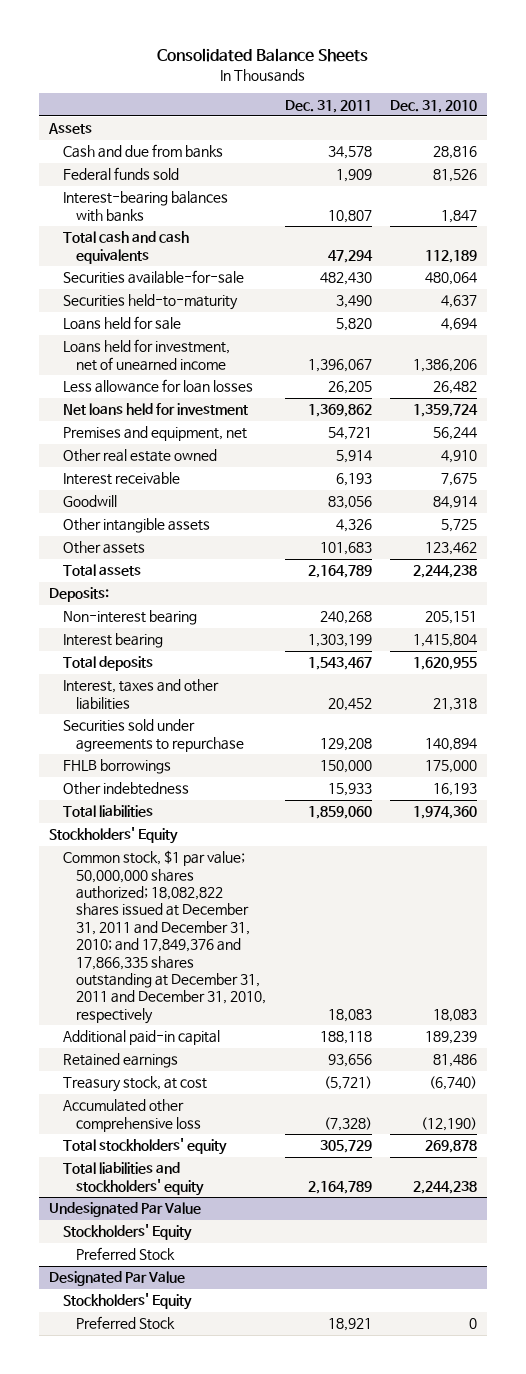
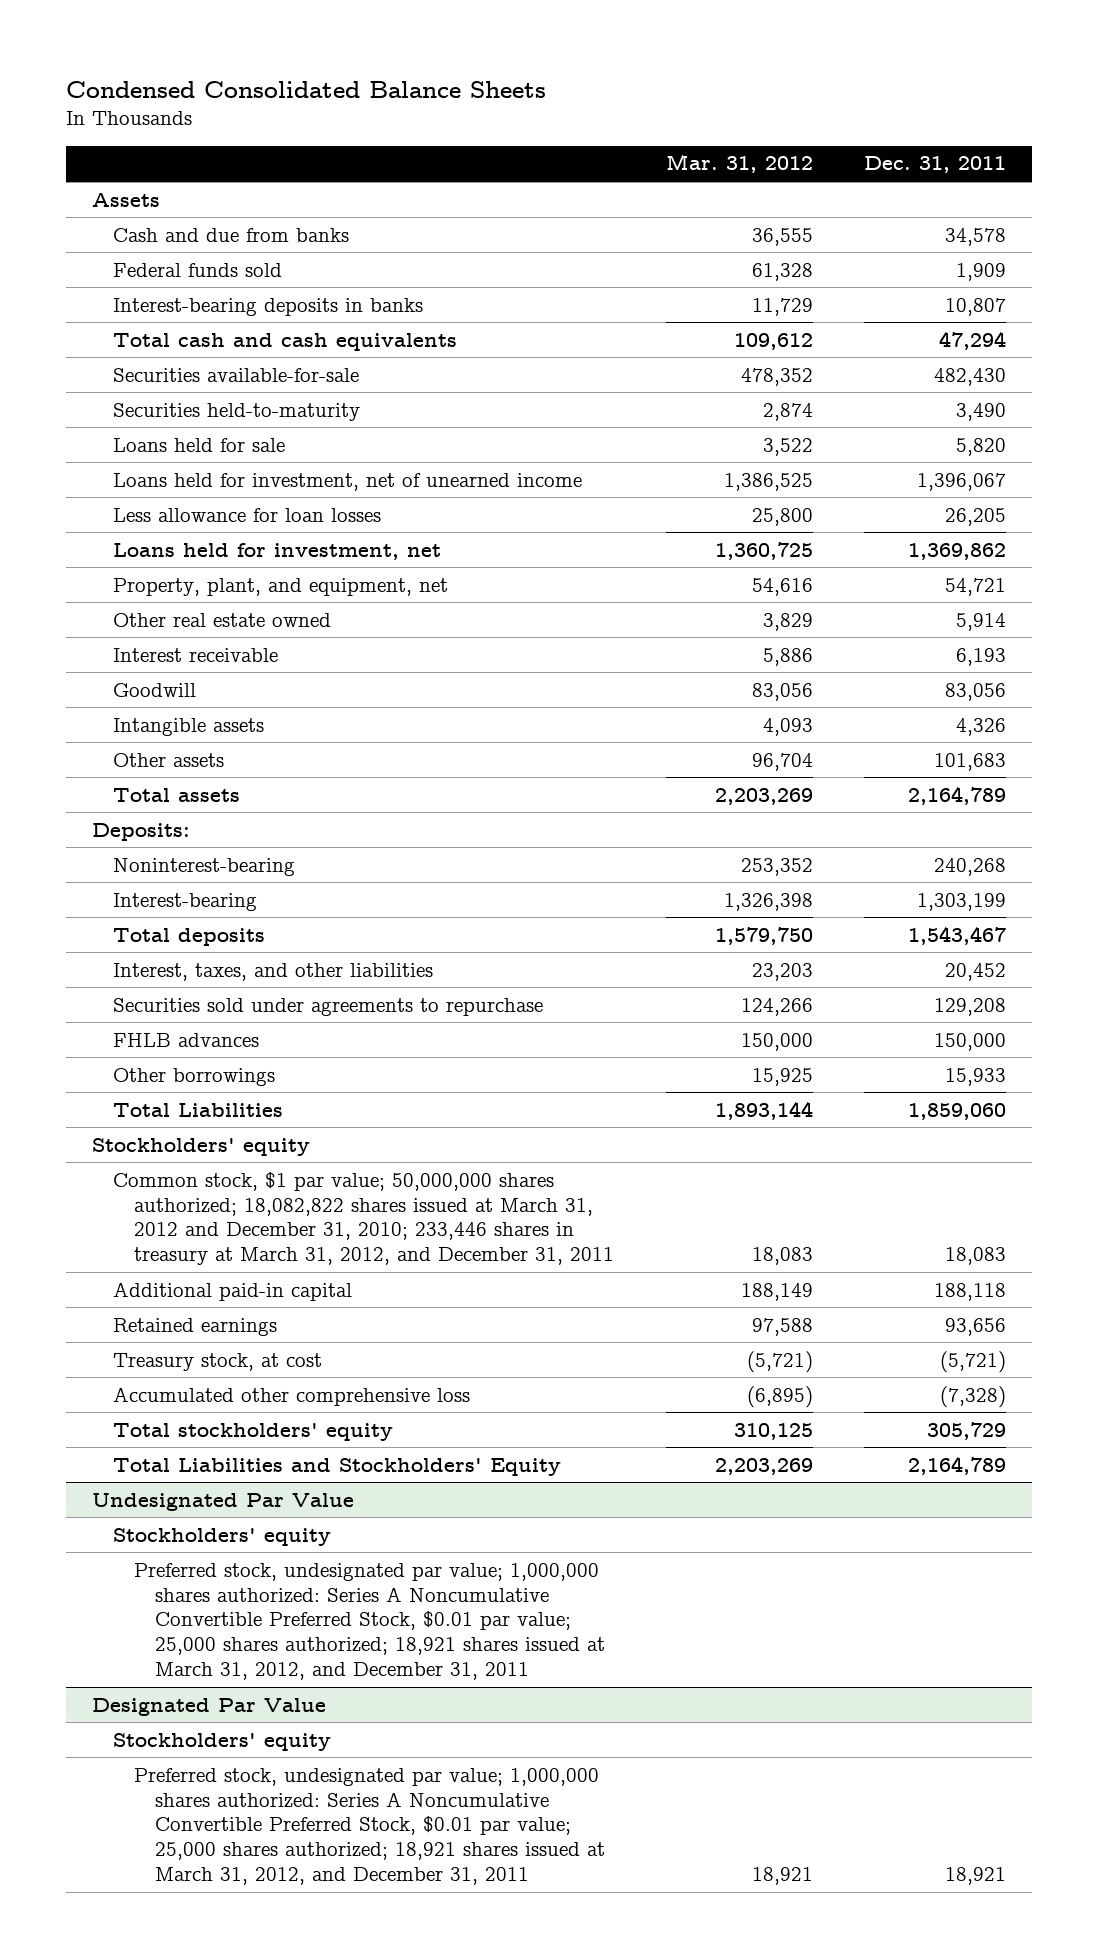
- Consolidated Balance Sheets
+ Condensed Consolidated Balance Sheets
- | Dec. 31, 2011 | Dec. 31, 2010
+ | Mar. 31, 2012 | Dec. 31, 2011
- Interest-bearing balances with banks | 10,807 | 1,847
+ Interest-bearing deposits in banks | 11,729 | 10,807
- Net loans held for investment | 1,369,862 | 1,359,724
- Premises and equipment, net | 54,721 | 56,244
+ Loans held for investment, net | 1,360,725 | 1,369,862
+ Property, plant, and equipment, net | 54,616 | 54,721
- Other intangible assets | 4,326 | 5,725
+ Intangible assets | 4,093 | 4,326
- Non-interest bearing | 240,268 | 205,151
- Interest bearing | 1,303,199 | 1,415,804
+ Noninterest-bearing | 253,352 | 240,268
+ Interest-bearing | 1,326,398 | 1,303,199
- Interest, taxes and other liabilities | 20,452 | 21,318
+ Interest, taxes, and other liabilities | 23,203 | 20,452
- FHLB borrowings | 150,000 | 175,000
- Other indebtedness | 15,933 | 16,193
- Total liabilities | 1,859,060 | 1,974,360
- Stockholders' Equity
- Common stock, $1 par value; 50,000,000 shares authorized; 18,082,822 shares issued at December 31, 2011 and December 31, 2010; and 17,849,376 and 17,866,335 shares outstanding at December 31, 2011 and December 31, 2010, respectively | 18,083 | 18,083
+ FHLB advances | 150,000 | 150,000
+ Other borrowings | 15,925 | 15,933
+ Total Liabilities | 1,893,144 | 1,859,060
+ Stockholders' equity
+ Common stock, $1 par value; 50,000,000 shares authorized; 18,082,822 shares issued at March 31, 2012 and December 31, 2010; 233,446 shares in treasury at March 31, 2012, and December 31, 2011 | 18,083 | 18,083
- Total liabilities and stockholders' equity | 2,164,789 | 2,244,238
+ Total Liabilities and Stockholders' Equity | 2,203,269 | 2,164,789
@ Undesignated Par Value
- Stockholders' Equity
- Preferred Stock
+ Stockholders' equity
+ Preferred stock, undesignated par value; 1,000,000 shares authorized: Series A Noncumulative Convertible Preferred Stock, $0.01 par value; 25,000 shares authorized; 18,921 shares issued at March 31, 2012, and December 31, 2011
@ Designated Par Value
- Stockholders' Equity
- Preferred Stock | 18,921 | 0
+ Stockholders' equity
+ Preferred stock, undesignated par value; 1,000,000 shares authorized: Series A Noncumulative Convertible Preferred Stock, $0.01 par value; 25,000 shares authorized; 18,921 shares issued at March 31, 2012, and December 31, 2011 | 18,921 | 18,921

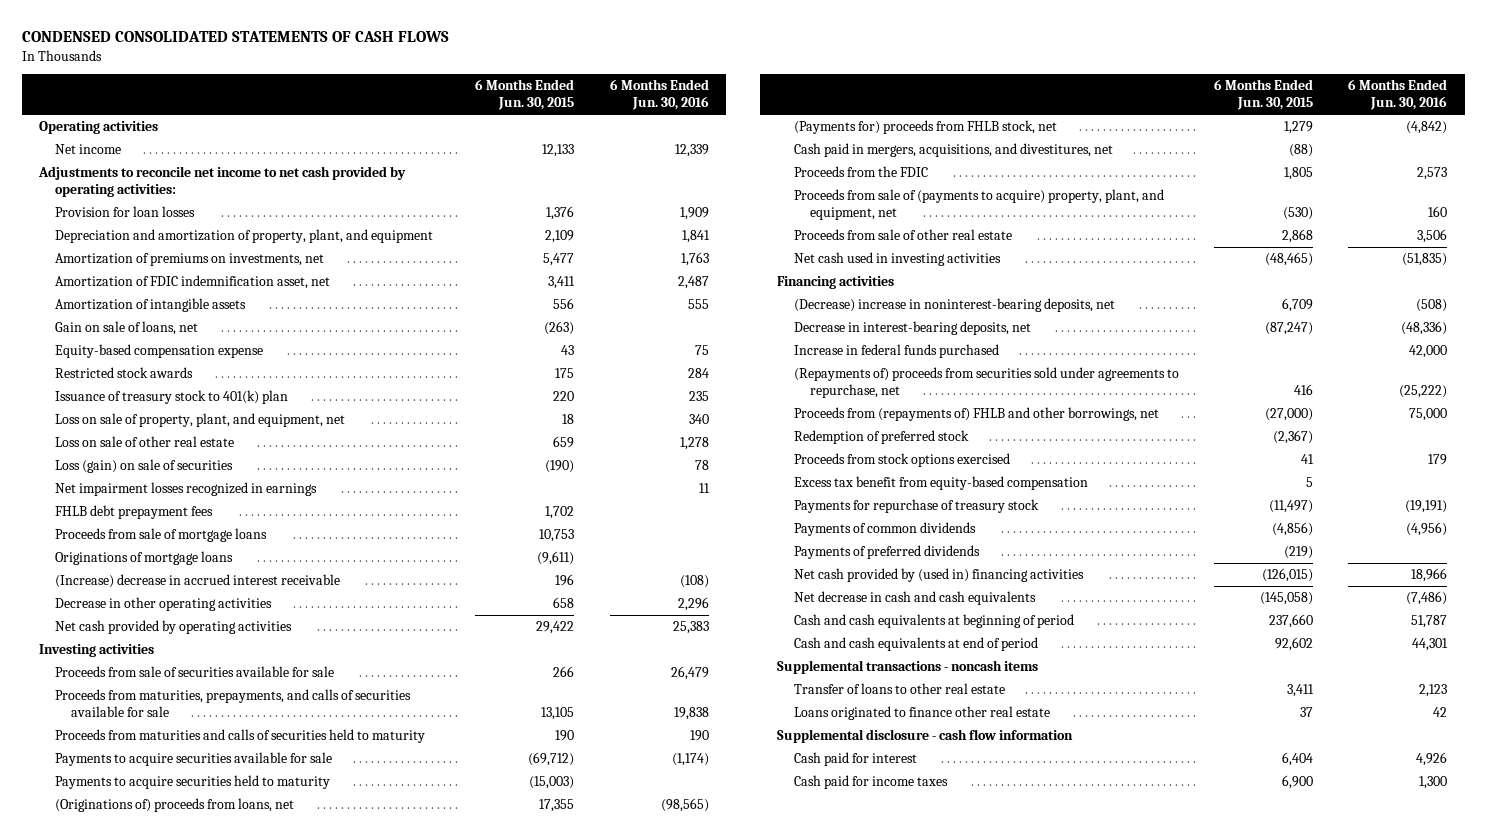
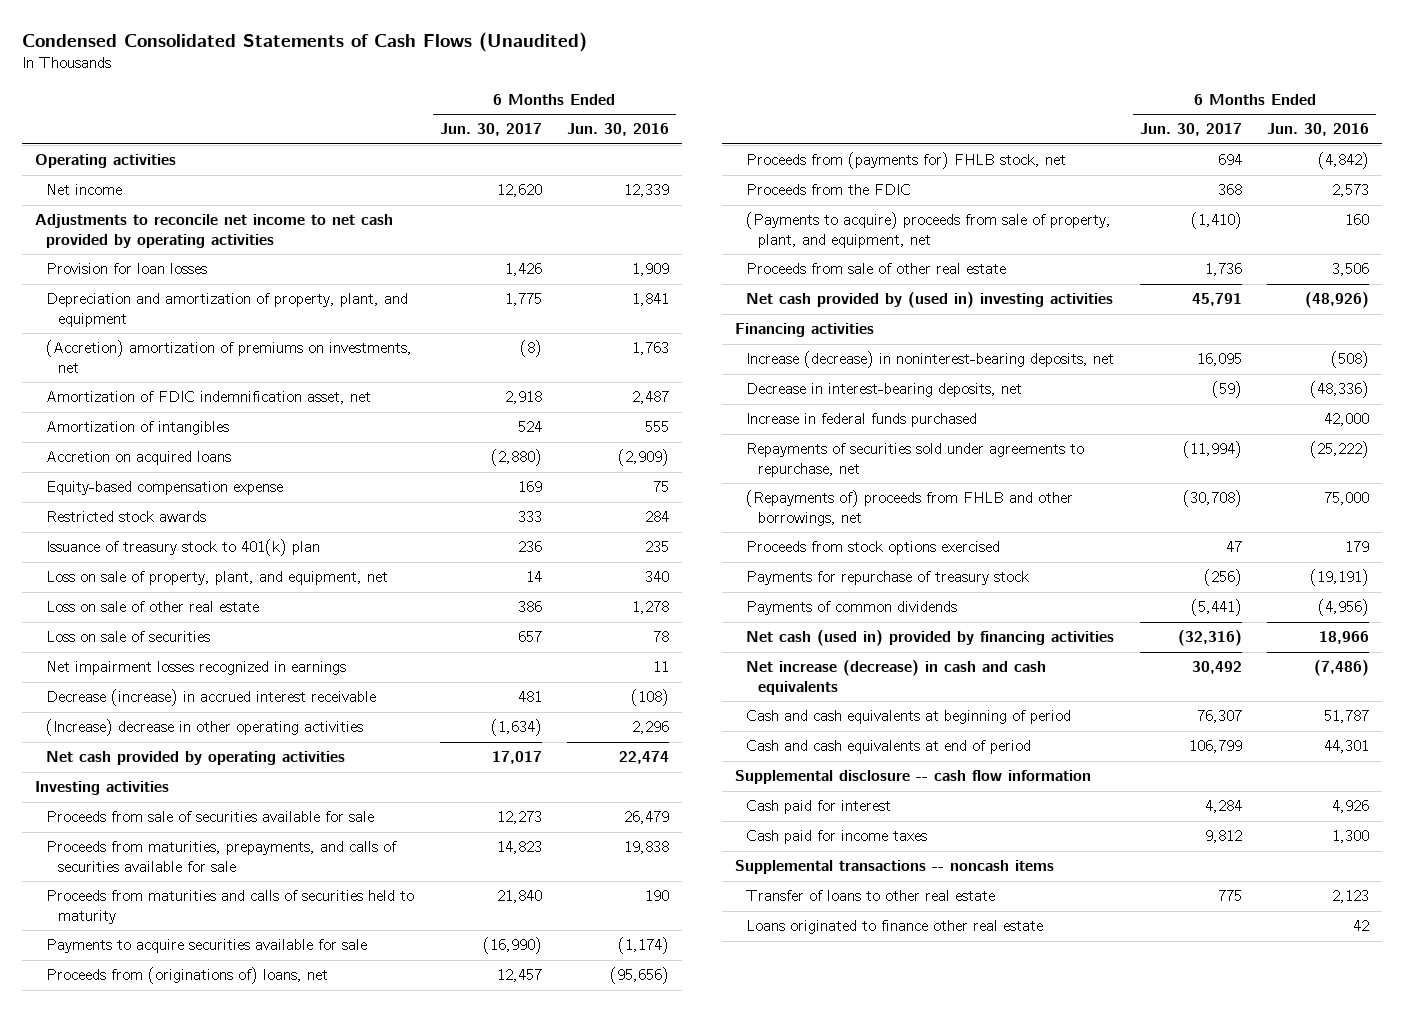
- CONDENSED CONSOLIDATED STATEMENTS OF CASH FLOWS
+ Condensed Consolidated Statements of Cash Flows (Unaudited)
- | 6 Months Ended Jun. 30, 2015 | 6 Months Ended Jun. 30, 2016
+ | 6 Months Ended Jun. 30, 2017 | 6 Months Ended Jun. 30, 2016
- Adjustments to reconcile net income to net cash provided by operating activities:
+ Adjustments to reconcile net income to net cash provided by operating activities
- Amortization of premiums on investments, net | 5,477 | 1,763
+ (Accretion) amortization of premiums on investments, net | (8) | 1,763
- Amortization of intangible assets | 556 | 555
- Gain on sale of loans, net | (263) |
+ Amortization of intangibles | 524 | 555
+ Accretion on acquired loans | (2,880) | (2,909)
- Loss (gain) on sale of securities | (190) | 78
+ Loss on sale of securities | 657 | 78
- FHLB debt prepayment fees | 1,702 |
- Proceeds from sale of mortgage loans | 10,753 |
- Originations of mortgage loans | (9,611) |
- (Increase) decrease in accrued interest receivable | 196 | (108)
- Decrease in other operating activities | 658 | 2,296
- Net cash provided by operating activities | 29,422 | 25,383
+ Decrease (increase) in accrued interest receivable | 481 | (108)
+ (Increase) decrease in other operating activities | (1,634) | 2,296
+ Net cash provided by operating activities | 17,017 | 22,474
- Payments to acquire securities held to maturity | (15,003) |
- (Originations of) proceeds from loans, net | 17,355 | (98,565)
- (Payments for) proceeds from FHLB stock, net | 1,279 | (4,842)
- Cash paid in mergers, acquisitions, and divestitures, net | (88) |
+ Proceeds from (originations of) loans, net | 12,457 | (95,656)
+ Proceeds from (payments for) FHLB stock, net | 694 | (4,842)
- Proceeds from sale of (payments to acquire) property, plant, and equipment, net | (530) | 160
+ (Payments to acquire) proceeds from sale of property, plant, and equipment, net | (1,410) | 160
- Net cash used in investing activities | (48,465) | (51,835)
+ Net cash provided by (used in) investing activities | 45,791 | (48,926)
- (Decrease) increase in noninterest-bearing deposits, net | 6,709 | (508)
+ Increase (decrease) in noninterest-bearing deposits, net | 16,095 | (508)
- (Repayments of) proceeds from securities sold under agreements to repurchase, net | 416 | (25,222)
- Proceeds from (repayments of) FHLB and other borrowings, net | (27,000) | 75,000
- Redemption of preferred stock | (2,367) |
+ Repayments of securities sold under agreements to repurchase, net | (11,994) | (25,222)
+ (Repayments of) proceeds from FHLB and other borrowings, net | (30,708) | 75,000
- Excess tax benefit from equity-based compensation | 5 |
- Payments of preferred dividends | (219) |
- Net cash provided by (used in) financing activities | (126,015) | 18,966
- Net decrease in cash and cash equivalents | (145,058) | (7,486)
+ Net cash (used in) provided by financing activities | (32,316) | 18,966
+ Net increase (decrease) in cash and cash equivalents | 30,492 | (7,486)
- Supplemental transactions - noncash items
- Supplemental disclosure - cash flow information
+ Supplemental disclosure -- cash flow information
+ Supplemental transactions -- noncash items
moved down: Transfer of loans to other real estate | 775 | 2,123
moved down: Loans originated to finance other real estate | | 42

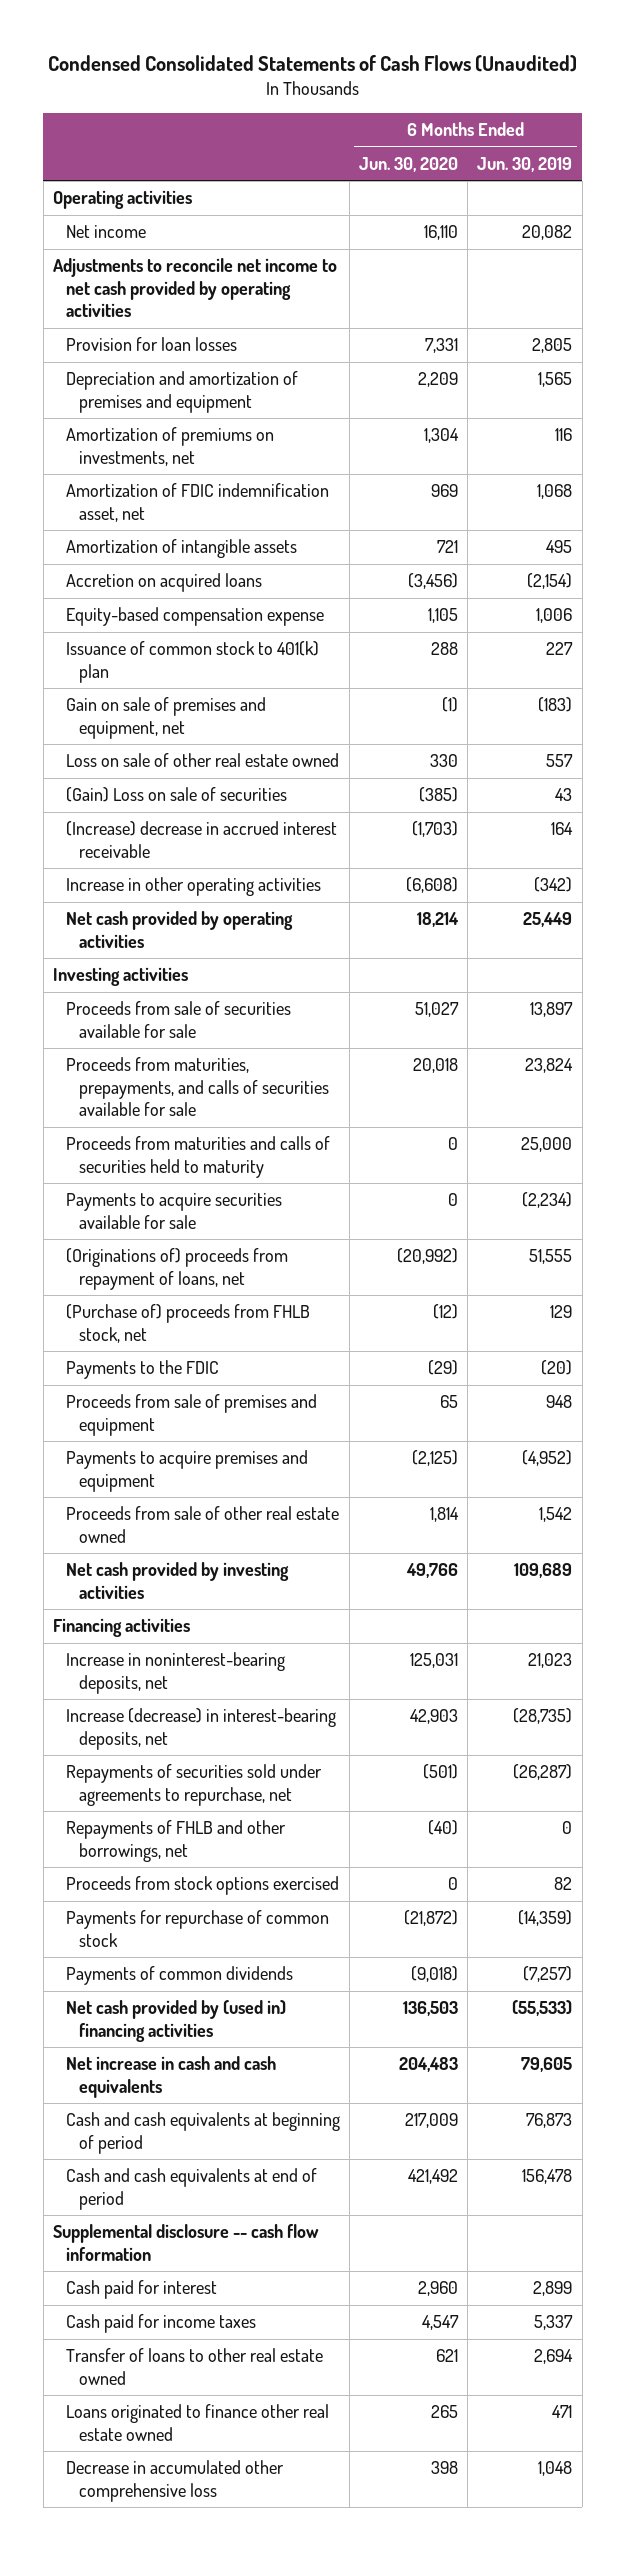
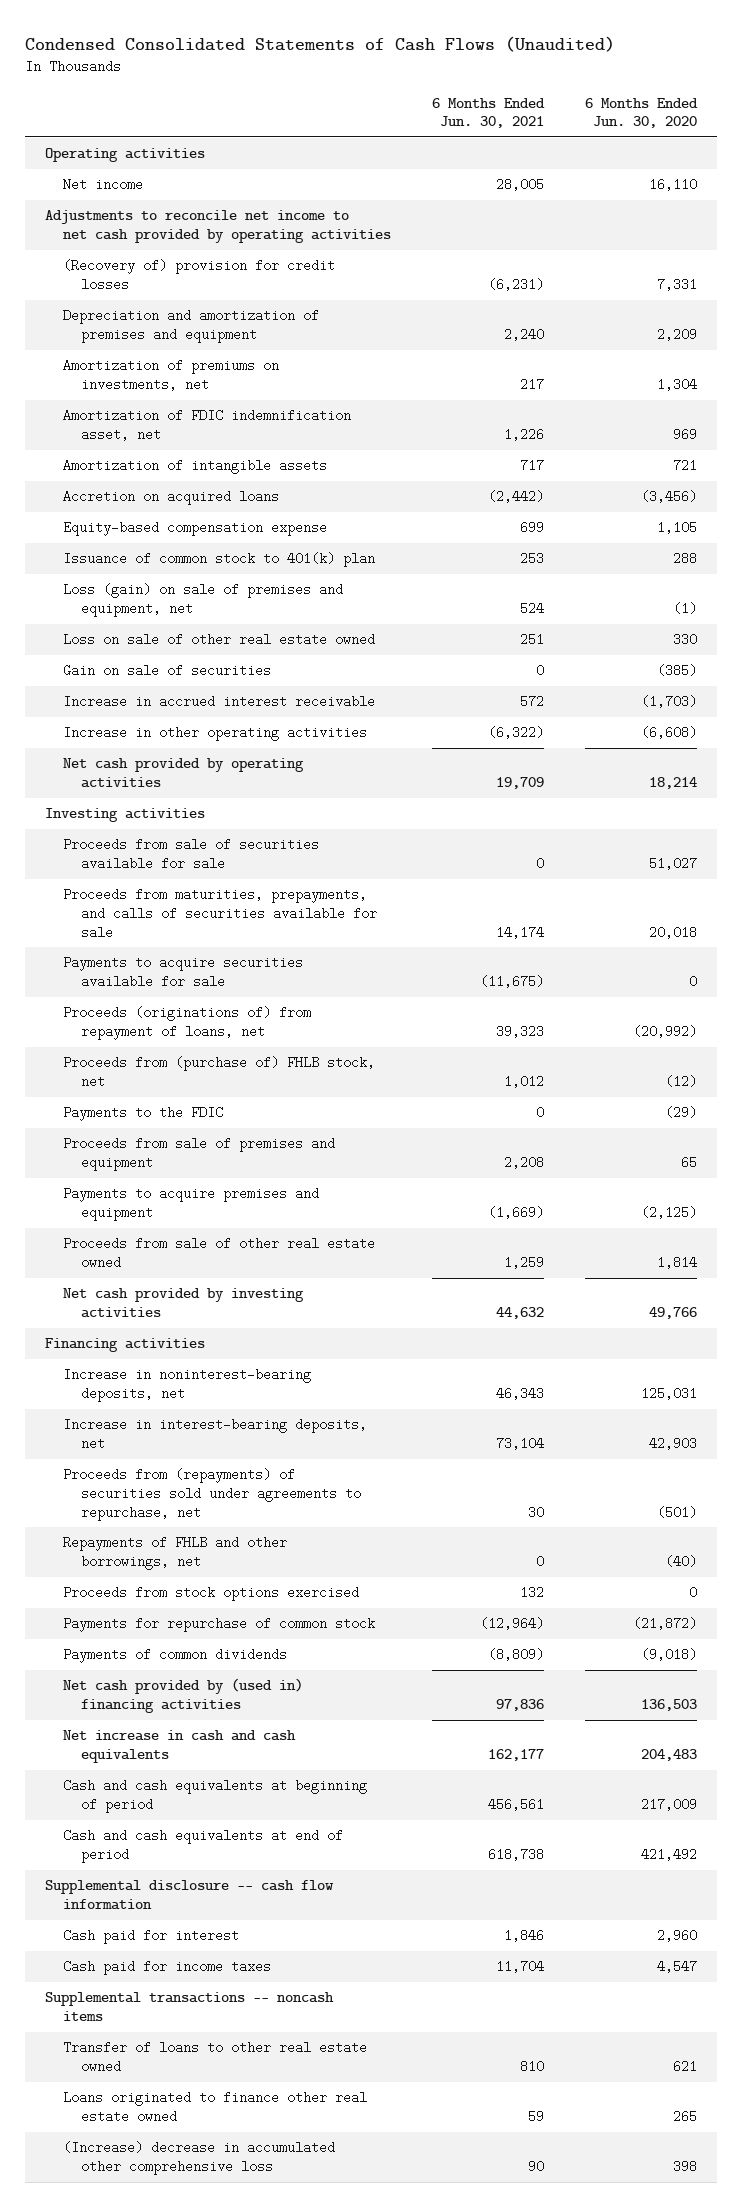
- | 6 Months Ended Jun. 30, 2020 | 6 Months Ended Jun. 30, 2019
+ | 6 Months Ended Jun. 30, 2021 | 6 Months Ended Jun. 30, 2020
- Provision for loan losses | 7,331 | 2,805
+ (Recovery of) provision for credit losses | (6,231) | 7,331
- Gain on sale of premises and equipment, net | (1) | (183)
+ Loss (gain) on sale of premises and equipment, net | 524 | (1)
- (Gain) Loss on sale of securities | (385) | 43
- (Increase) decrease in accrued interest receivable | (1,703) | 164
+ Gain on sale of securities | 0 | (385)
+ Increase in accrued interest receivable | 572 | (1,703)
- Proceeds from maturities and calls of securities held to maturity | 0 | 25,000
- (Originations of) proceeds from repayment of loans, net | (20,992) | 51,555
- (Purchase of) proceeds from FHLB stock, net | (12) | 129
+ Proceeds (originations of) from repayment of loans, net | 39,323 | (20,992)
+ Proceeds from (purchase of) FHLB stock, net | 1,012 | (12)
- Increase (decrease) in interest-bearing deposits, net | 42,903 | (28,735)
- Repayments of securities sold under agreements to repurchase, net | (501) | (26,287)
+ Increase in interest-bearing deposits, net | 73,104 | 42,903
+ Proceeds from (repayments) of securities sold under agreements to repurchase, net | 30 | (501)
+ Supplemental transactions -- noncash items
- Decrease in accumulated other comprehensive loss | 398 | 1,048
+ (Increase) decrease in accumulated other comprehensive loss | 90 | 398

